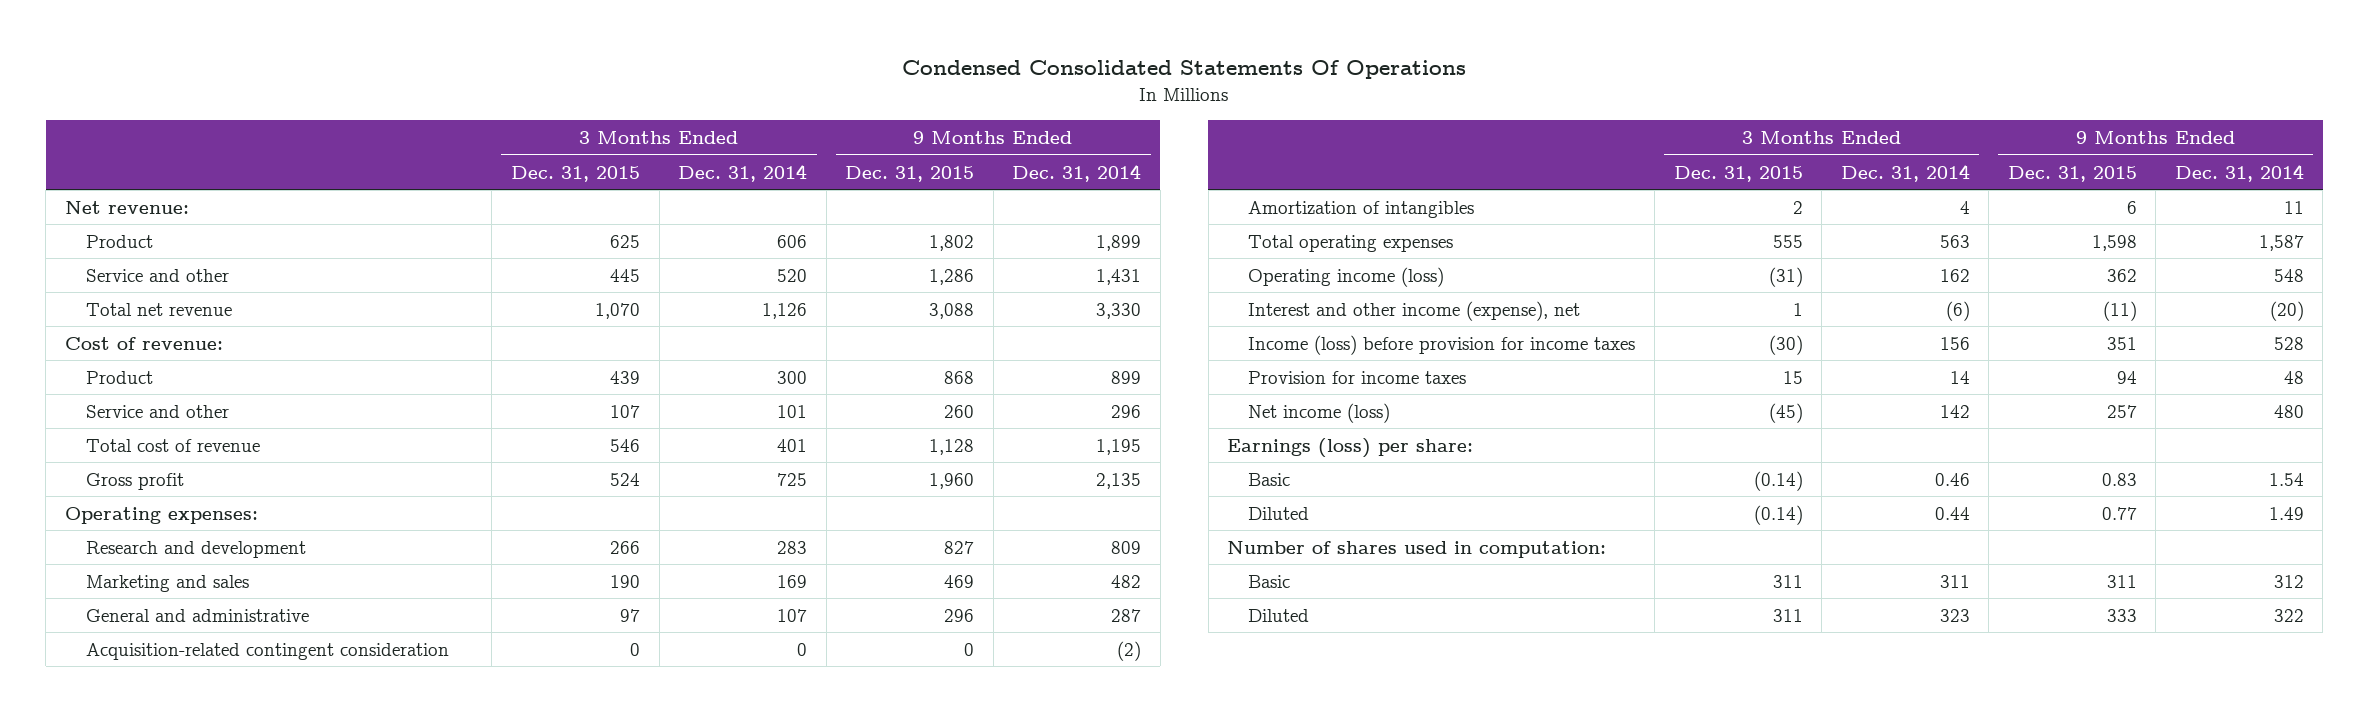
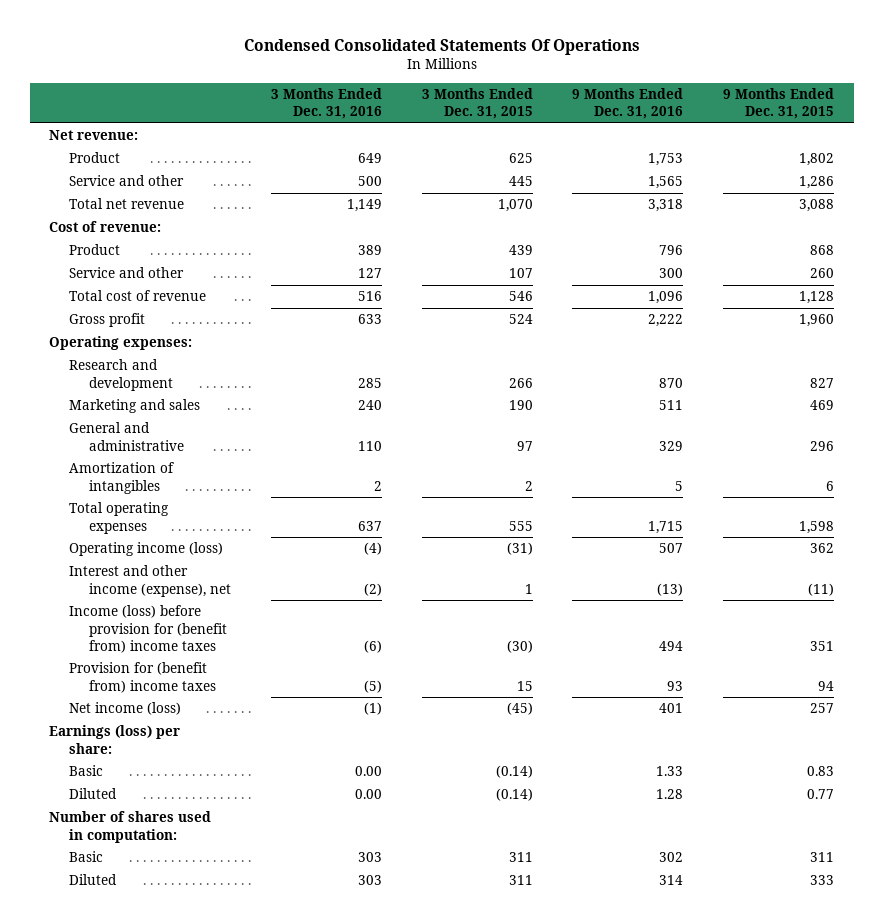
- | 3 Months Ended Dec. 31, 2015 | 3 Months Ended Dec. 31, 2014 | 9 Months Ended Dec. 31, 2015 | 9 Months Ended Dec. 31, 2014
+ | 3 Months Ended Dec. 31, 2016 | 3 Months Ended Dec. 31, 2015 | 9 Months Ended Dec. 31, 2016 | 9 Months Ended Dec. 31, 2015
- Acquisition-related contingent consideration | 0 | 0 | 0 | (2)
- Income (loss) before provision for income taxes | (30) | 156 | 351 | 528
- Provision for income taxes | 15 | 14 | 94 | 48
+ Income (loss) before provision for (benefit from) income taxes | (6) | (30) | 494 | 351
+ Provision for (benefit from) income taxes | (5) | 15 | 93 | 94

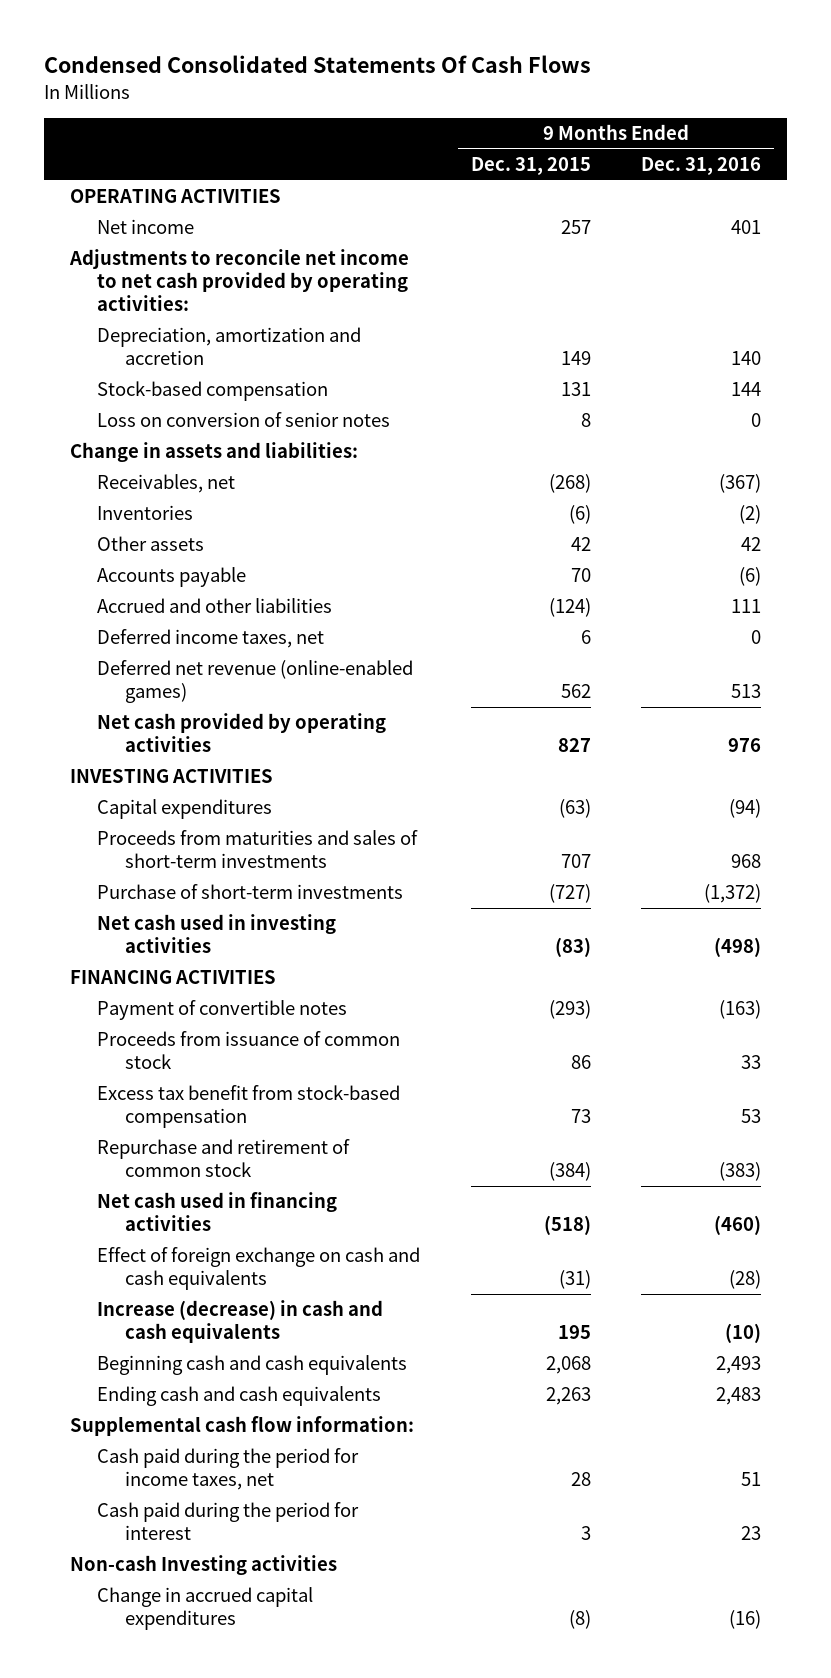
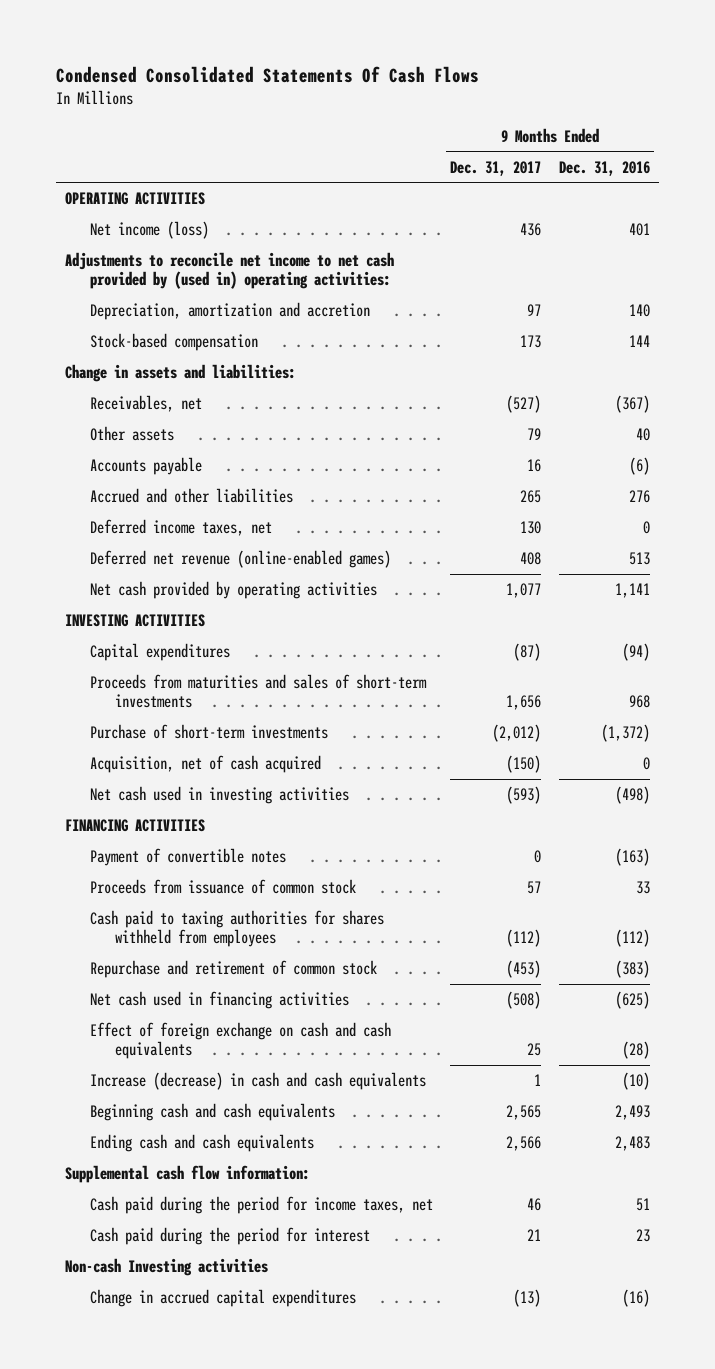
- | 9 Months Ended Dec. 31, 2015 | 9 Months Ended Dec. 31, 2016
+ | 9 Months Ended Dec. 31, 2017 | 9 Months Ended Dec. 31, 2016
- Net income | 257 | 401
- Adjustments to reconcile net income to net cash provided by operating activities:
+ Net income (loss) | 436 | 401
+ Adjustments to reconcile net income to net cash provided by (used in) operating activities:
- Loss on conversion of senior notes | 8 | 0
- Inventories | (6) | (2)
- Other assets | 42 | 42
+ Other assets | 79 | 40
- Accrued and other liabilities | (124) | 111
+ Accrued and other liabilities | 265 | 276
- Net cash provided by operating activities | 827 | 976
+ Net cash provided by operating activities | 1,077 | 1,141
+ Acquisition, net of cash acquired | (150) | 0
- Excess tax benefit from stock-based compensation | 73 | 53
+ Cash paid to taxing authorities for shares withheld from employees | (112) | (112)
- Net cash used in financing activities | (518) | (460)
+ Net cash used in financing activities | (508) | (625)

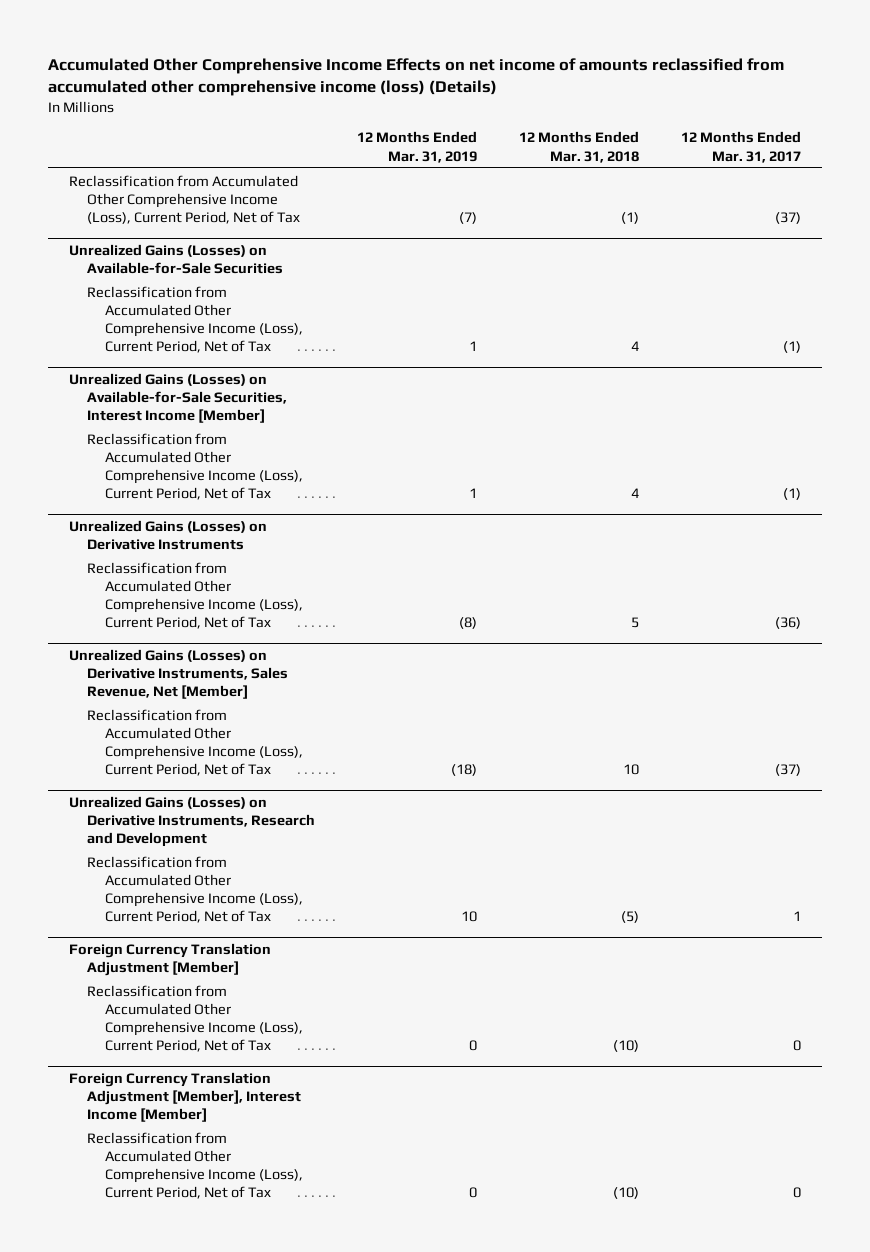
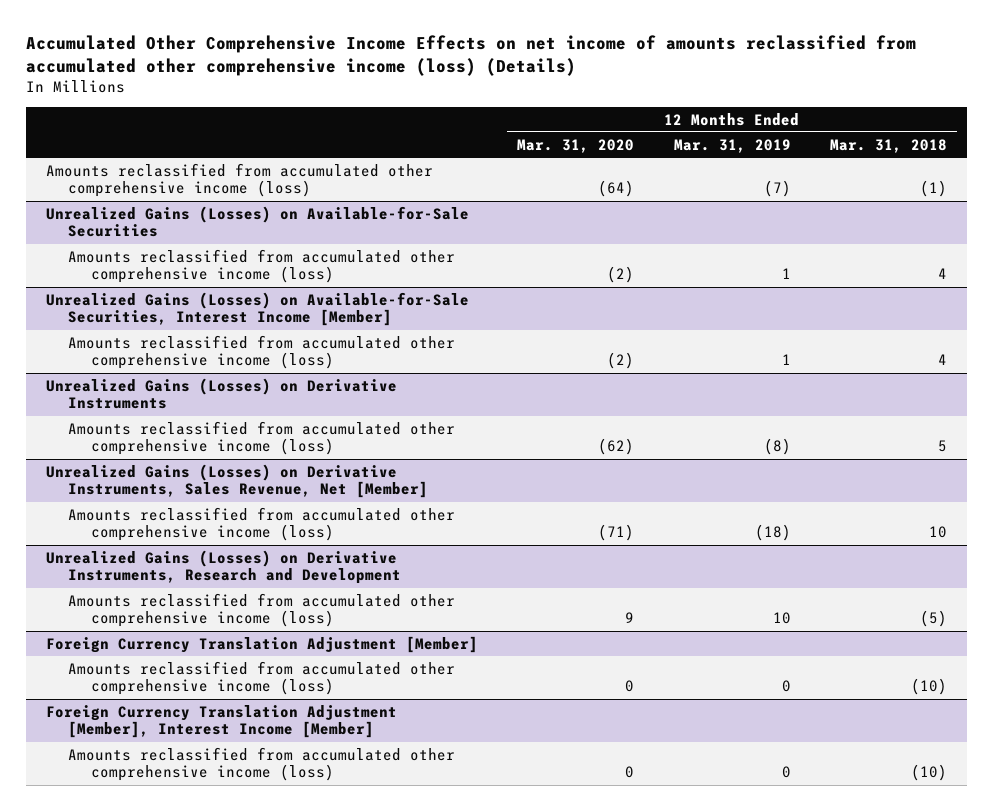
- | 12 Months Ended Mar. 31, 2019 | 12 Months Ended Mar. 31, 2018 | 12 Months Ended Mar. 31, 2017
+ | 12 Months Ended Mar. 31, 2020 | 12 Months Ended Mar. 31, 2019 | 12 Months Ended Mar. 31, 2018
- Reclassification from Accumulated Other Comprehensive Income (Loss), Current Period, Net of Tax | (7) | (1) | (37)
+ Amounts reclassified from accumulated other comprehensive income (loss) | (64) | (7) | (1)
@ Unrealized Gains (Losses) on Available-for-Sale Securities
- Reclassification from Accumulated Other Comprehensive Income (Loss), Current Period, Net of Tax | 1 | 4 | (1)
+ Amounts reclassified from accumulated other comprehensive income (loss) | (2) | 1 | 4
@ Unrealized Gains (Losses) on Available-for-Sale Securities, Interest Income [Member]
- Reclassification from Accumulated Other Comprehensive Income (Loss), Current Period, Net of Tax | 1 | 4 | (1)
+ Amounts reclassified from accumulated other comprehensive income (loss) | (2) | 1 | 4
@ Unrealized Gains (Losses) on Derivative Instruments
- Reclassification from Accumulated Other Comprehensive Income (Loss), Current Period, Net of Tax | (8) | 5 | (36)
+ Amounts reclassified from accumulated other comprehensive income (loss) | (62) | (8) | 5
@ Unrealized Gains (Losses) on Derivative Instruments, Sales Revenue, Net [Member]
- Reclassification from Accumulated Other Comprehensive Income (Loss), Current Period, Net of Tax | (18) | 10 | (37)
+ Amounts reclassified from accumulated other comprehensive income (loss) | (71) | (18) | 10
@ Unrealized Gains (Losses) on Derivative Instruments, Research and Development
- Reclassification from Accumulated Other Comprehensive Income (Loss), Current Period, Net of Tax | 10 | (5) | 1
+ Amounts reclassified from accumulated other comprehensive income (loss) | 9 | 10 | (5)
@ Foreign Currency Translation Adjustment [Member]
- Reclassification from Accumulated Other Comprehensive Income (Loss), Current Period, Net of Tax | 0 | (10) | 0
+ Amounts reclassified from accumulated other comprehensive income (loss) | 0 | 0 | (10)
@ Foreign Currency Translation Adjustment [Member], Interest Income [Member]
- Reclassification from Accumulated Other Comprehensive Income (Loss), Current Period, Net of Tax | 0 | (10) | 0
+ Amounts reclassified from accumulated other comprehensive income (loss) | 0 | 0 | (10)

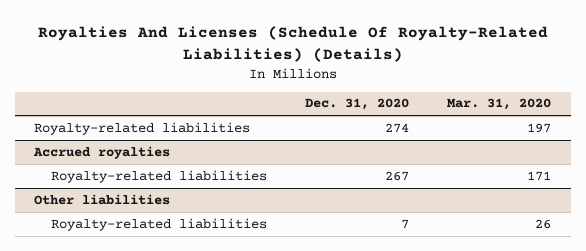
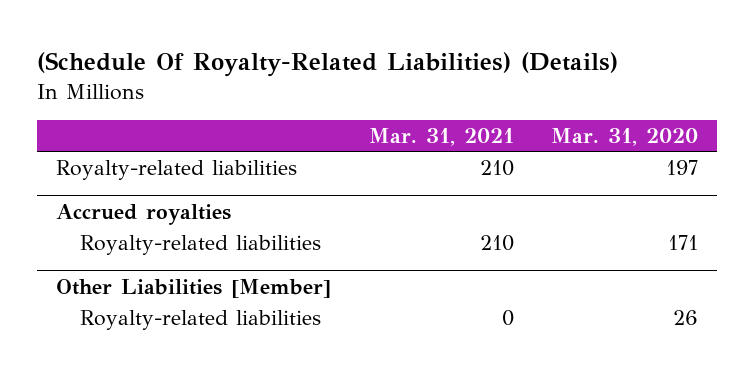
- Royalties And Licenses (Schedule Of Royalty-Related Liabilities) (Details)
+ (Schedule Of Royalty-Related Liabilities) (Details)
- | Dec. 31, 2020 | Mar. 31, 2020
+ | Mar. 31, 2021 | Mar. 31, 2020
- Other liabilities
+ Other Liabilities [Member]

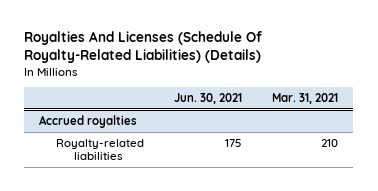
- (Schedule Of Royalty-Related Liabilities) (Details)
+ Royalties And Licenses (Schedule Of Royalty-Related Liabilities) (Details)
- | Mar. 31, 2021 | Mar. 31, 2020
+ | Jun. 30, 2021 | Mar. 31, 2021
- Royalty-related liabilities | 210 | 197
- Other Liabilities [Member]
- Royalty-related liabilities | 0 | 26

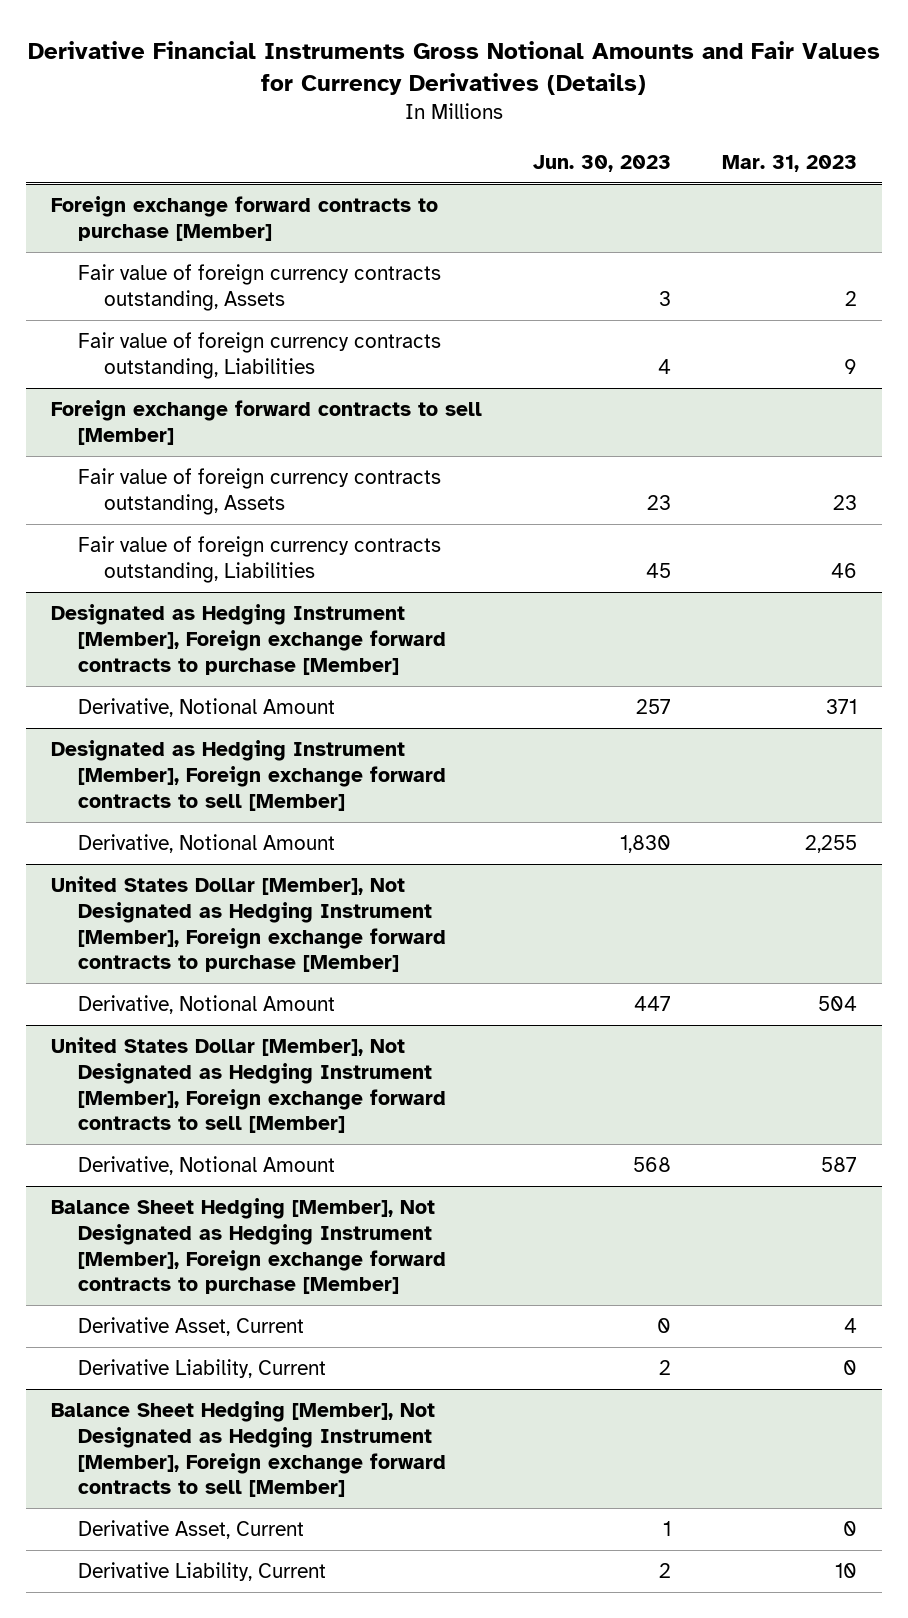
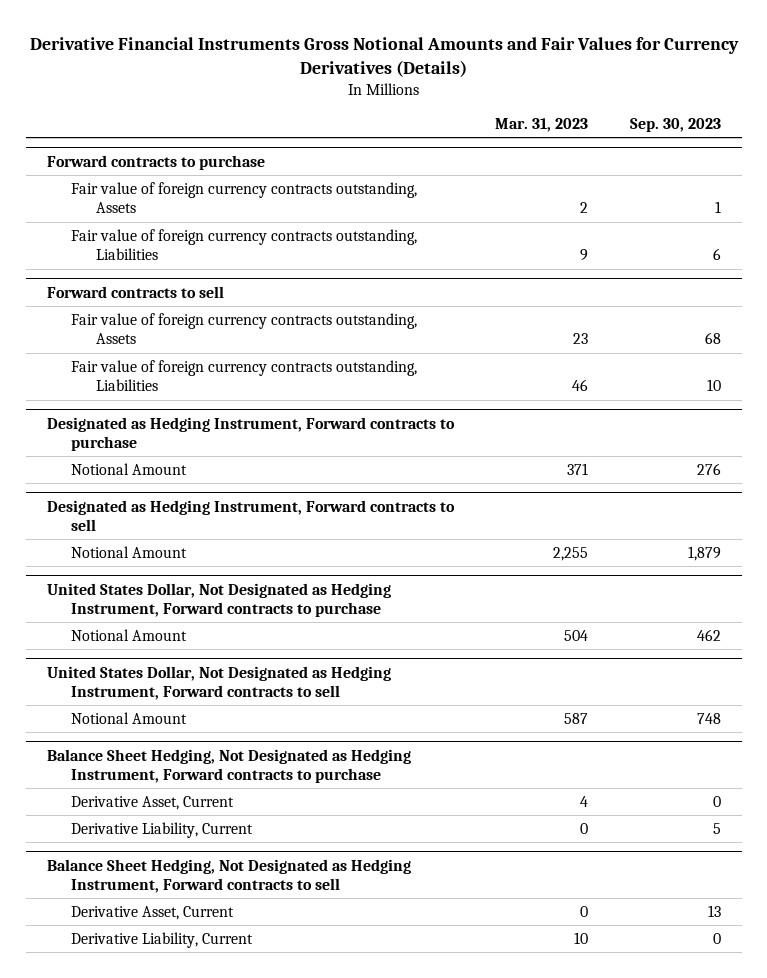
- | Jun. 30, 2023 | Mar. 31, 2023
+ | Mar. 31, 2023 | Sep. 30, 2023
- Foreign exchange forward contracts to purchase [Member]
+ Forward contracts to purchase
- Foreign exchange forward contracts to sell [Member]
+ Forward contracts to sell
- Designated as Hedging Instrument [Member], Foreign exchange forward contracts to purchase [Member]
- Derivative, Notional Amount | 257 | 371
- Designated as Hedging Instrument [Member], Foreign exchange forward contracts to sell [Member]
- Derivative, Notional Amount | 1,830 | 2,255
- United States Dollar [Member], Not Designated as Hedging Instrument [Member], Foreign exchange forward contracts to purchase [Member]
- Derivative, Notional Amount | 447 | 504
- United States Dollar [Member], Not Designated as Hedging Instrument [Member], Foreign exchange forward contracts to sell [Member]
- Derivative, Notional Amount | 568 | 587
- Balance Sheet Hedging [Member], Not Designated as Hedging Instrument [Member], Foreign exchange forward contracts to purchase [Member]
+ Designated as Hedging Instrument, Forward contracts to purchase
+ Notional Amount | 371 | 276
+ Designated as Hedging Instrument, Forward contracts to sell
+ Notional Amount | 2,255 | 1,879
+ United States Dollar, Not Designated as Hedging Instrument, Forward contracts to purchase
+ Notional Amount | 504 | 462
+ United States Dollar, Not Designated as Hedging Instrument, Forward contracts to sell
+ Notional Amount | 587 | 748
+ Balance Sheet Hedging, Not Designated as Hedging Instrument, Forward contracts to purchase
- Balance Sheet Hedging [Member], Not Designated as Hedging Instrument [Member], Foreign exchange forward contracts to sell [Member]
+ Balance Sheet Hedging, Not Designated as Hedging Instrument, Forward contracts to sell

